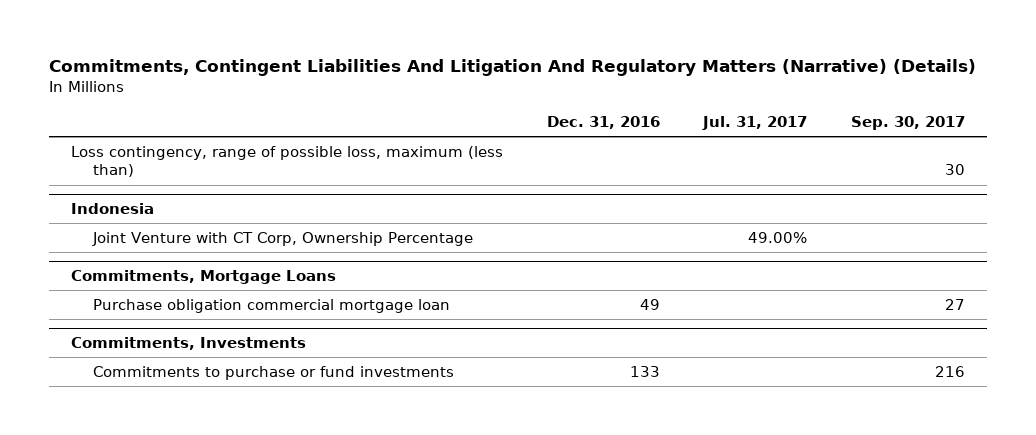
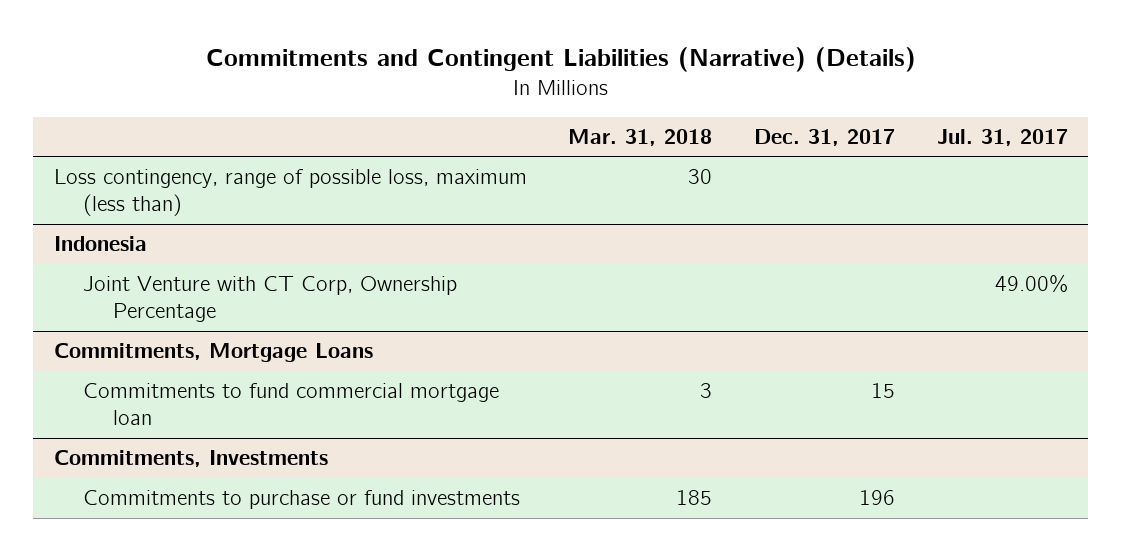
- Commitments, Contingent Liabilities And Litigation And Regulatory Matters (Narrative) (Details)
+ Commitments and Contingent Liabilities (Narrative) (Details)
- | Dec. 31, 2016 | Jul. 31, 2017 | Sep. 30, 2017
+ | Mar. 31, 2018 | Dec. 31, 2017 | Jul. 31, 2017
@ Commitments, Mortgage Loans
- Purchase obligation commercial mortgage loan | 49 | | 27
+ Commitments to fund commercial mortgage loan | 3 | 15 |

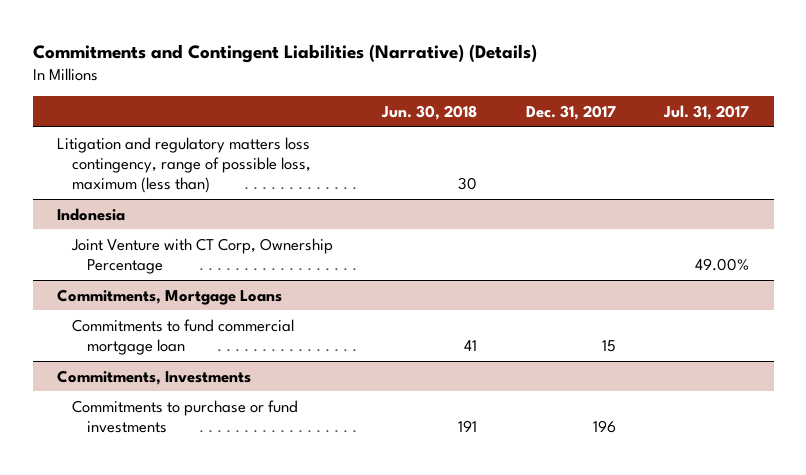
- | Mar. 31, 2018 | Dec. 31, 2017 | Jul. 31, 2017
+ | Jun. 30, 2018 | Dec. 31, 2017 | Jul. 31, 2017
- Loss contingency, range of possible loss, maximum (less than) | 30 | |
+ Litigation and regulatory matters loss contingency, range of possible loss, maximum (less than) | 30 | |

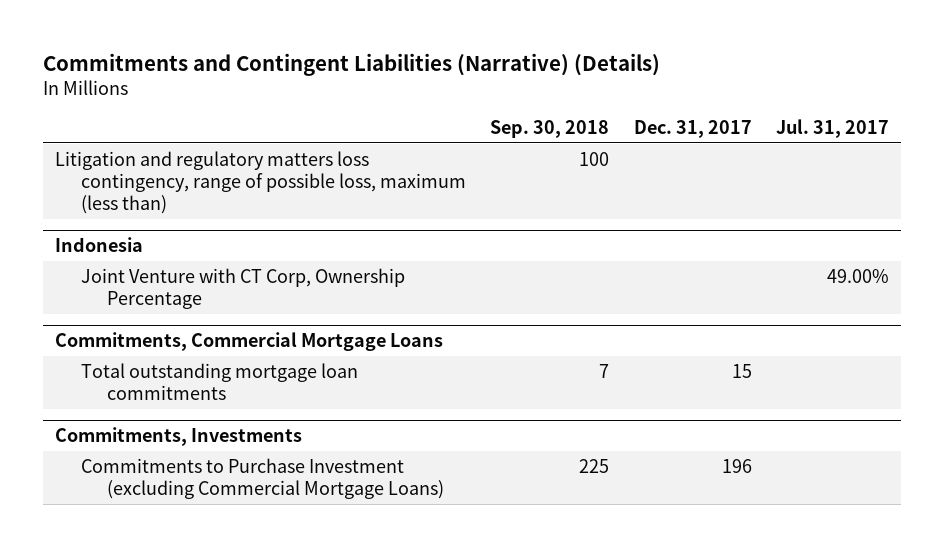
- | Jun. 30, 2018 | Dec. 31, 2017 | Jul. 31, 2017
+ | Sep. 30, 2018 | Dec. 31, 2017 | Jul. 31, 2017
- Commitments, Mortgage Loans
- Commitments to fund commercial mortgage loan | 41 | 15 |
+ Commitments, Commercial Mortgage Loans
+ Total outstanding mortgage loan commitments | 7 | 15 |
@ Commitments, Investments
- Commitments to purchase or fund investments | 191 | 196 |
+ Commitments to Purchase Investment (excluding Commercial Mortgage Loans) | 225 | 196 |

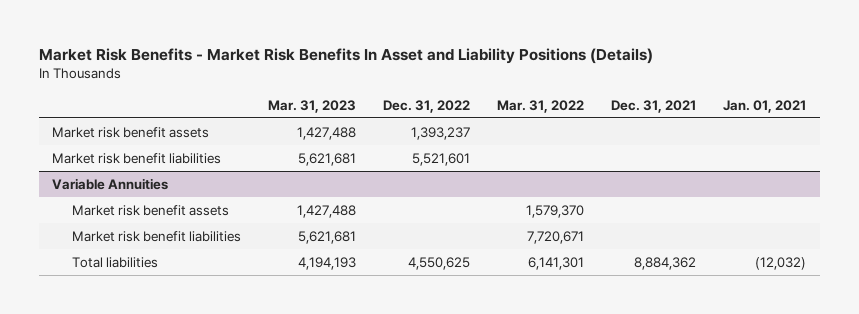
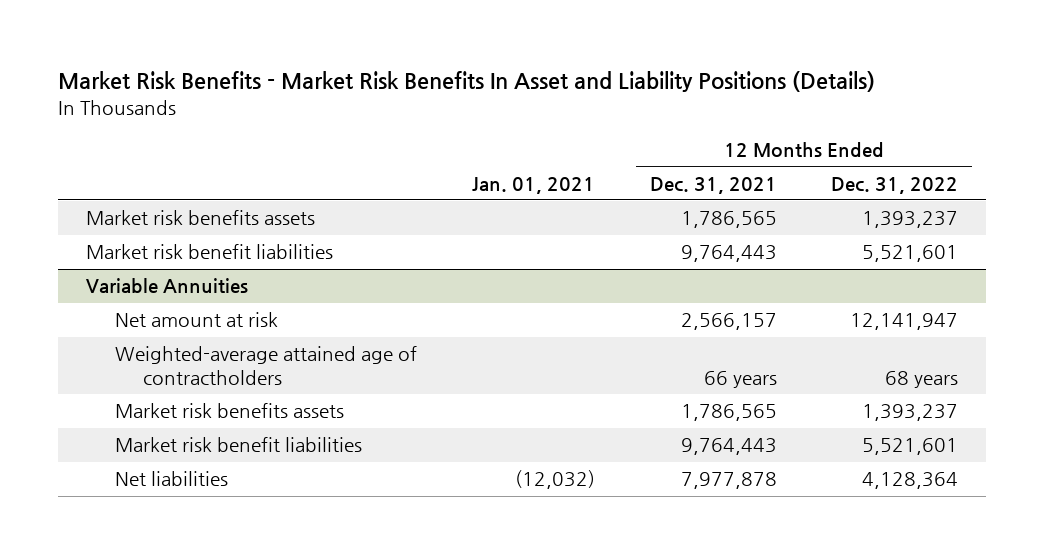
- | Mar. 31, 2023 | Dec. 31, 2022 | Mar. 31, 2022 | Dec. 31, 2021 | Jan. 01, 2021
+ | Jan. 01, 2021 | 12 Months Ended Dec. 31, 2021 | 12 Months Ended Dec. 31, 2022
- Market risk benefit assets | 1,427,488 | 1,393,237 | | |
+ Market risk benefits assets | | 1,786,565 | 1,393,237
@ Variable Annuities
- Market risk benefit assets | 1,427,488 | | 1,579,370 | |
+ Net amount at risk | | 2,566,157 | 12,141,947
+ Weighted-average attained age of contractholders | | 66 years | 68 years
+ Market risk benefits assets | | 1,786,565 | 1,393,237
- Total liabilities | 4,194,193 | 4,550,625 | 6,141,301 | 8,884,362 | (12,032)
+ Net liabilities | (12,032) | 7,977,878 | 4,128,364

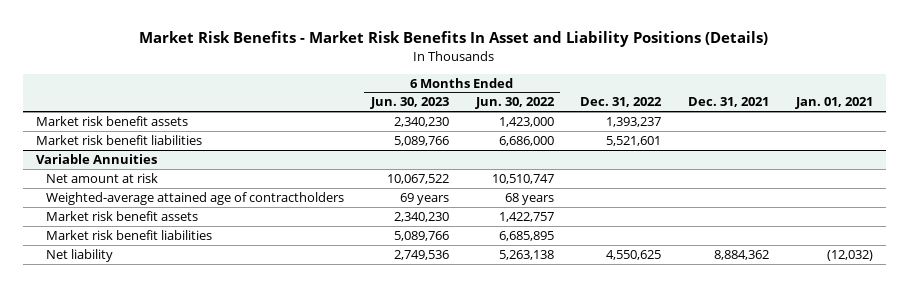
- | Jan. 01, 2021 | 12 Months Ended Dec. 31, 2021 | 12 Months Ended Dec. 31, 2022
+ | 6 Months Ended Jun. 30, 2023 | 6 Months Ended Jun. 30, 2022 | Dec. 31, 2022 | Dec. 31, 2021 | Jan. 01, 2021
- Market risk benefits assets | | 1,786,565 | 1,393,237
+ Market risk benefit assets | 2,340,230 | 1,423,000 | 1,393,237 | |
@ Variable Annuities
- Market risk benefits assets | | 1,786,565 | 1,393,237
+ Market risk benefit assets | 2,340,230 | 1,422,757 | | |
- Net liabilities | (12,032) | 7,977,878 | 4,128,364
+ Net liability | 2,749,536 | 5,263,138 | 4,550,625 | 8,884,362 | (12,032)

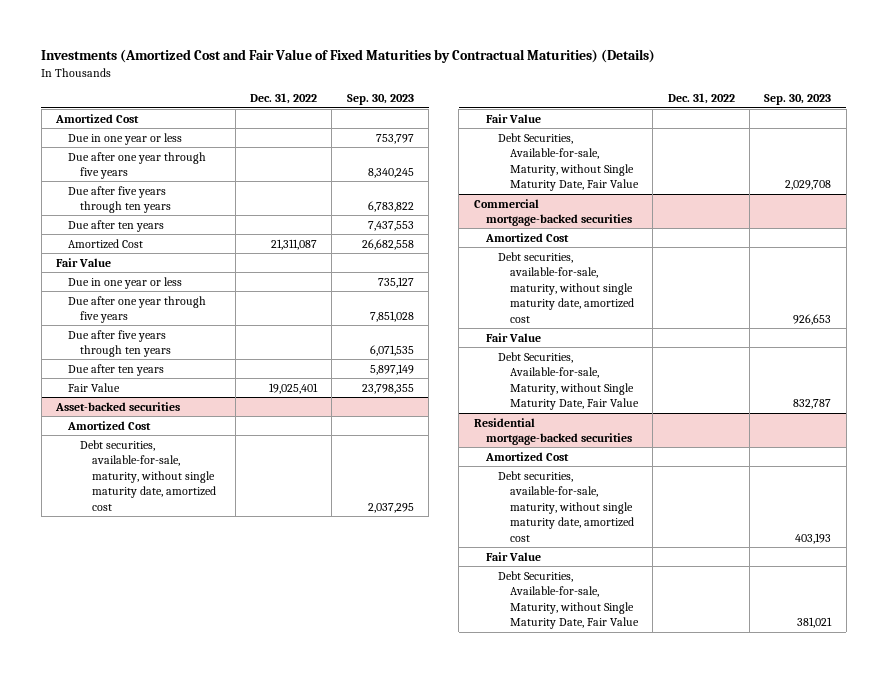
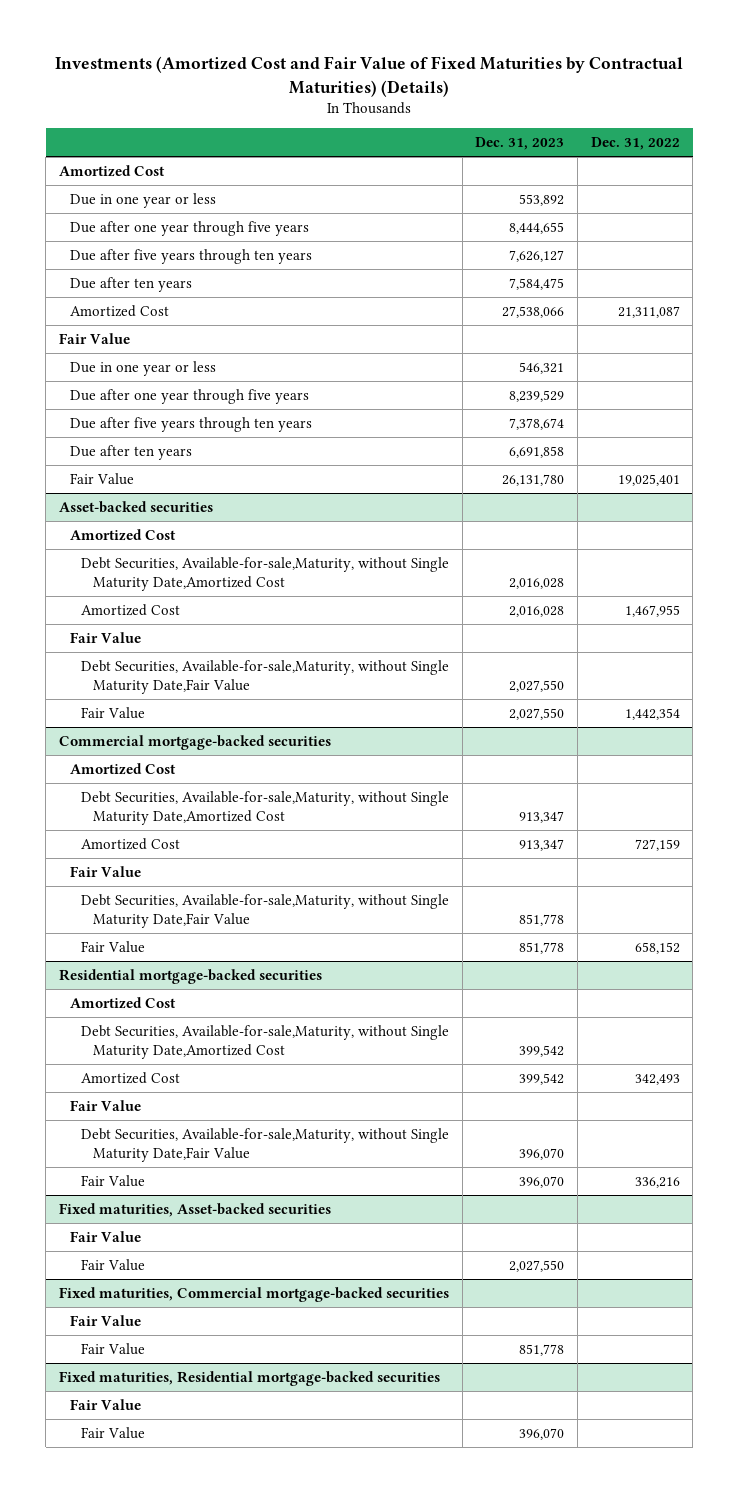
- | Dec. 31, 2022 | Sep. 30, 2023
+ | Dec. 31, 2023 | Dec. 31, 2022
@ Asset-backed securities
- Debt securities, available-for-sale, maturity, without single maturity date, amortized cost | | 2,037,295
+ Debt Securities, Available-for-sale,Maturity, without Single Maturity Date,Amortized Cost | 2,016,028 |
+ Amortized Cost | 2,016,028 | 1,467,955
- Debt Securities, Available-for-sale, Maturity, without Single Maturity Date, Fair Value | | 2,029,708
+ Debt Securities, Available-for-sale,Maturity, without Single Maturity Date,Fair Value | 2,027,550 |
+ Fair Value | 2,027,550 | 1,442,354
@ Commercial mortgage-backed securities
- Debt securities, available-for-sale, maturity, without single maturity date, amortized cost | | 926,653
+ Debt Securities, Available-for-sale,Maturity, without Single Maturity Date,Amortized Cost | 913,347 |
+ Amortized Cost | 913,347 | 727,159
- Debt Securities, Available-for-sale, Maturity, without Single Maturity Date, Fair Value | | 832,787
+ Debt Securities, Available-for-sale,Maturity, without Single Maturity Date,Fair Value | 851,778 |
+ Fair Value | 851,778 | 658,152
@ Residential mortgage-backed securities
- Debt securities, available-for-sale, maturity, without single maturity date, amortized cost | | 403,193
+ Debt Securities, Available-for-sale,Maturity, without Single Maturity Date,Amortized Cost | 399,542 |
+ Amortized Cost | 399,542 | 342,493
- Debt Securities, Available-for-sale, Maturity, without Single Maturity Date, Fair Value | | 381,021
+ Debt Securities, Available-for-sale,Maturity, without Single Maturity Date,Fair Value | 396,070 |
+ Fair Value | 396,070 | 336,216
+ Fixed maturities, Asset-backed securities
+ Fair Value
+ Fair Value | 2,027,550 |
+ Fixed maturities, Commercial mortgage-backed securities
+ Fair Value
+ Fair Value | 851,778 |
+ Fixed maturities, Residential mortgage-backed securities
+ Fair Value
+ Fair Value | 396,070 |

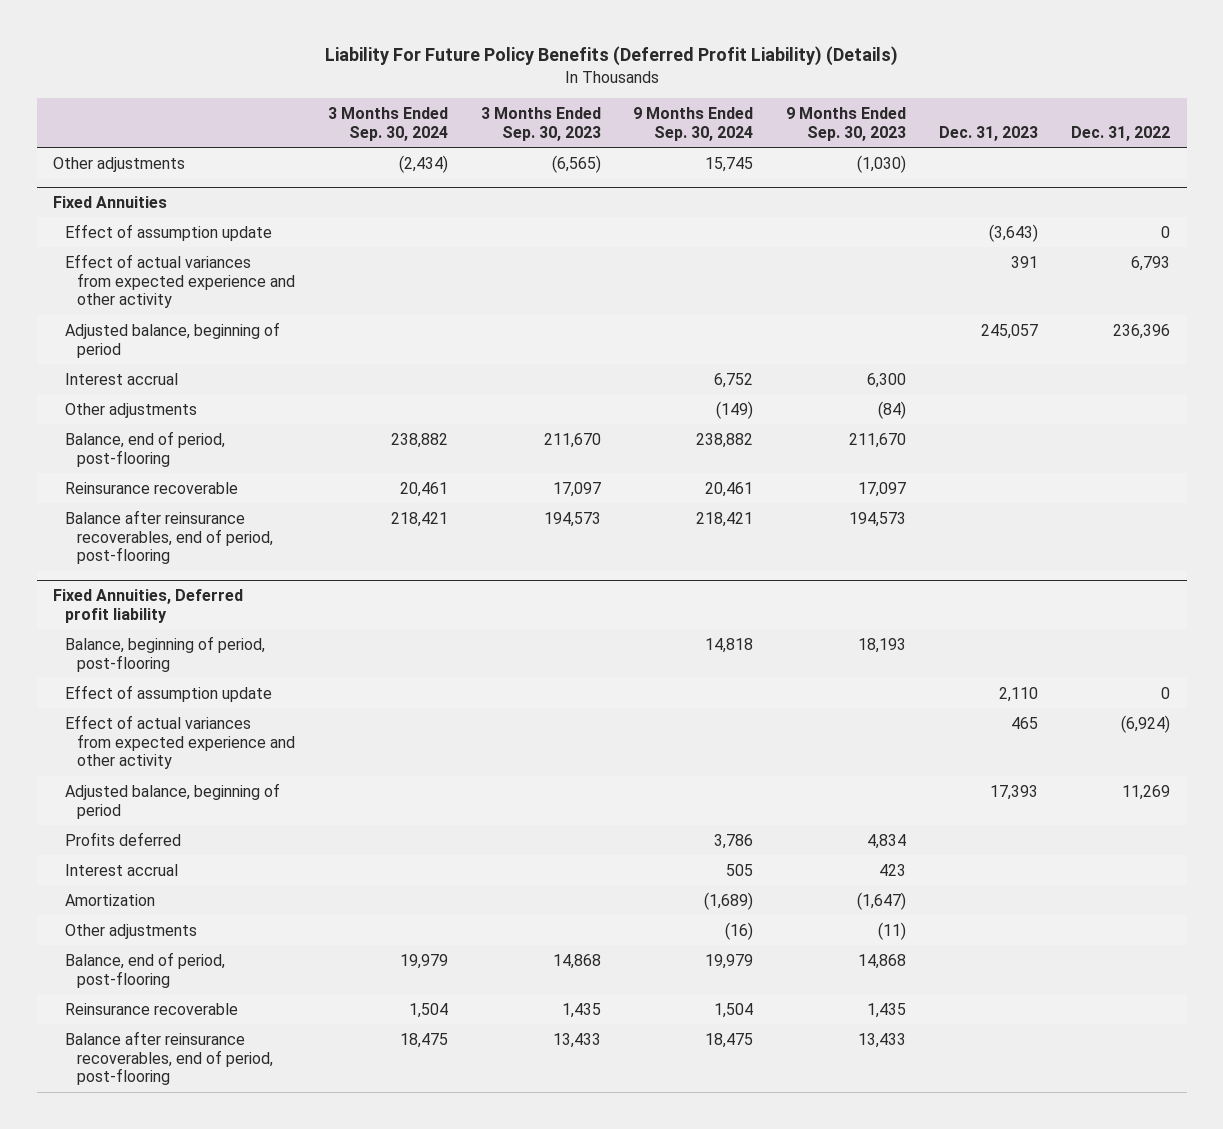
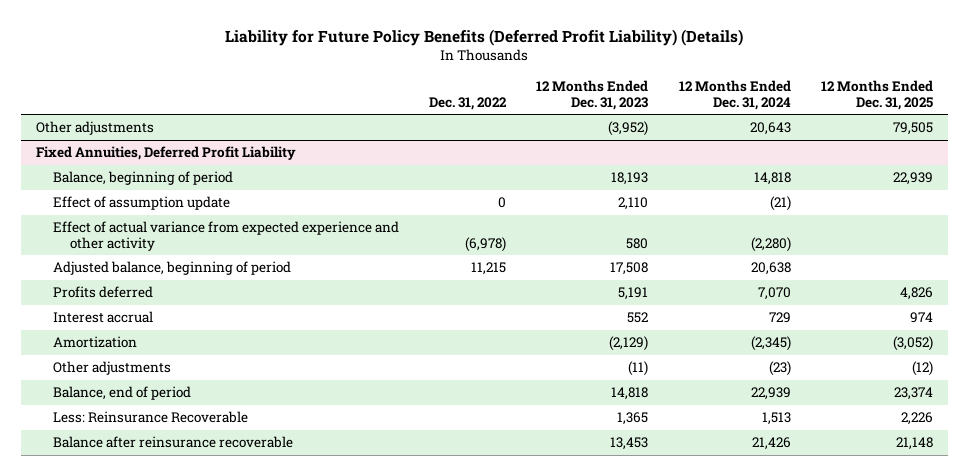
- Liability For Future Policy Benefits (Deferred Profit Liability) (Details)
+ Liability for Future Policy Benefits (Deferred Profit Liability) (Details)
- | 3 Months Ended Sep. 30, 2024 | 3 Months Ended Sep. 30, 2023 | 9 Months Ended Sep. 30, 2024 | 9 Months Ended Sep. 30, 2023 | Dec. 31, 2023 | Dec. 31, 2022
+ | Dec. 31, 2022 | 12 Months Ended Dec. 31, 2023 | 12 Months Ended Dec. 31, 2024 | 12 Months Ended Dec. 31, 2025
- Fixed Annuities
- Effect of assumption update | | | | | (3,643) | 0
- Effect of actual variances from expected experience and other activity | | | | | 391 | 6,793
- Adjusted balance, beginning of period | | | | | 245,057 | 236,396
- Interest accrual | | | 6,752 | 6,300 | |
- Other adjustments | | | (149) | (84) | |
- Balance, end of period, post-flooring | 238,882 | 211,670 | 238,882 | 211,670 | |
- Reinsurance recoverable | 20,461 | 17,097 | 20,461 | 17,097 | |
- Balance after reinsurance recoverables, end of period, post-flooring | 218,421 | 194,573 | 218,421 | 194,573 | |
- Fixed Annuities, Deferred profit liability
- Balance, beginning of period, post-flooring | | | 14,818 | 18,193 | |
+ Fixed Annuities, Deferred Profit Liability
+ Balance, beginning of period | | 18,193 | 14,818 | 22,939
- Effect of actual variances from expected experience and other activity | | | | | 465 | (6,924)
- Adjusted balance, beginning of period | | | | | 17,393 | 11,269
+ Effect of actual variance from expected experience and other activity | (6,978) | 580 | (2,280) |
+ Adjusted balance, beginning of period | 11,215 | 17,508 | 20,638 |
- Balance, end of period, post-flooring | 19,979 | 14,868 | 19,979 | 14,868 | |
- Reinsurance recoverable | 1,504 | 1,435 | 1,504 | 1,435 | |
- Balance after reinsurance recoverables, end of period, post-flooring | 18,475 | 13,433 | 18,475 | 13,433 | |
+ Balance, end of period | | 14,818 | 22,939 | 23,374
+ Less: Reinsurance Recoverable | | 1,365 | 1,513 | 2,226
+ Balance after reinsurance recoverable | | 13,453 | 21,426 | 21,148

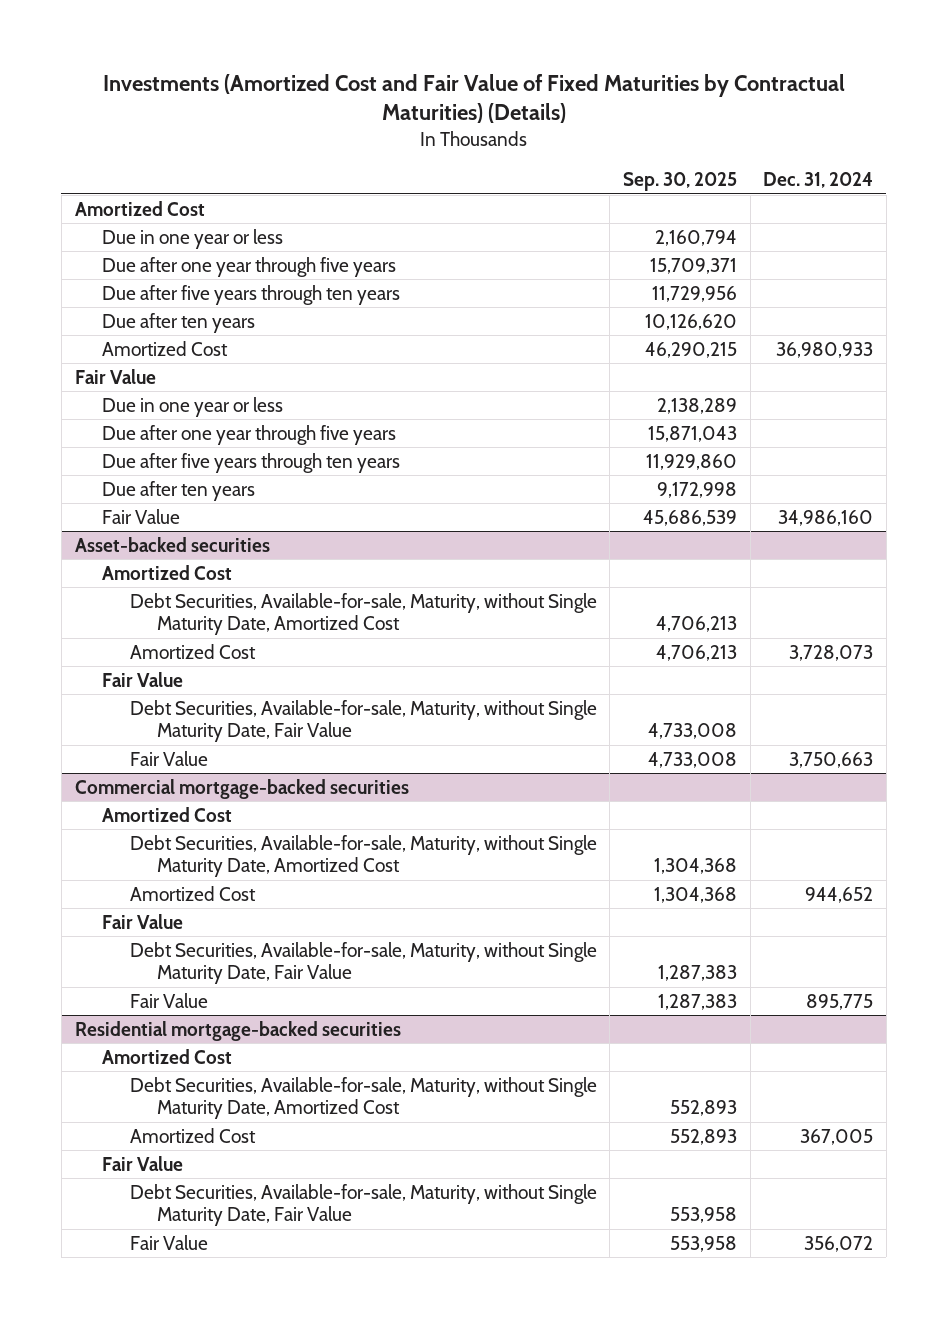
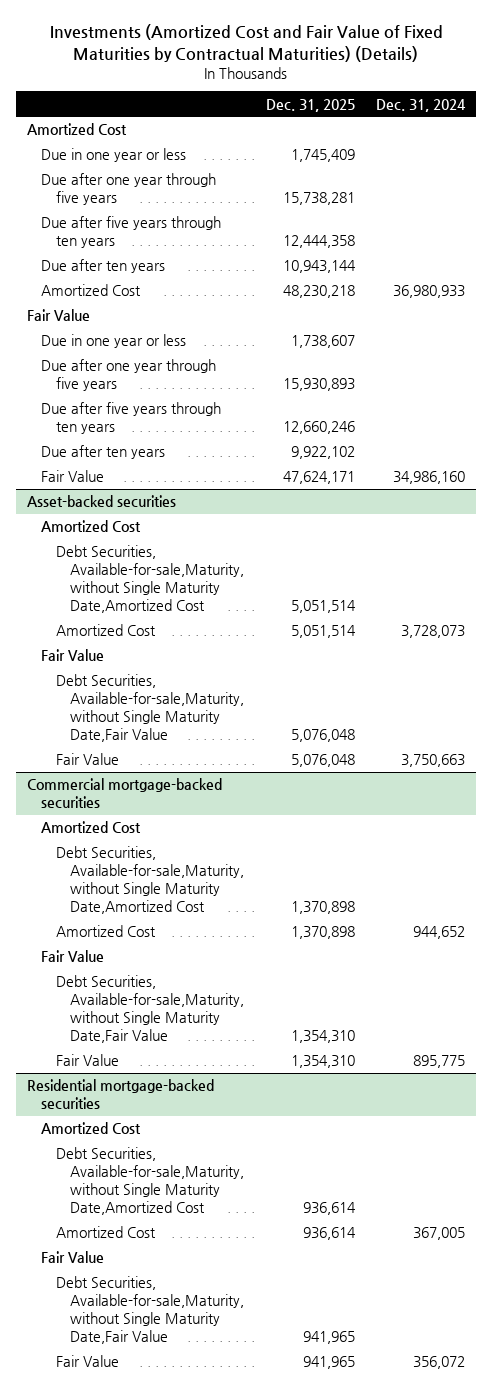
- | Sep. 30, 2025 | Dec. 31, 2024
+ | Dec. 31, 2025 | Dec. 31, 2024
@ Asset-backed securities
- Debt Securities, Available-for-sale, Maturity, without Single Maturity Date, Amortized Cost | 4,706,213 |
+ Debt Securities, Available-for-sale,Maturity, without Single Maturity Date,Amortized Cost | 5,051,514 |
- Debt Securities, Available-for-sale, Maturity, without Single Maturity Date, Fair Value | 4,733,008 |
+ Debt Securities, Available-for-sale,Maturity, without Single Maturity Date,Fair Value | 5,076,048 |
@ Commercial mortgage-backed securities
- Debt Securities, Available-for-sale, Maturity, without Single Maturity Date, Amortized Cost | 1,304,368 |
+ Debt Securities, Available-for-sale,Maturity, without Single Maturity Date,Amortized Cost | 1,370,898 |
- Debt Securities, Available-for-sale, Maturity, without Single Maturity Date, Fair Value | 1,287,383 |
+ Debt Securities, Available-for-sale,Maturity, without Single Maturity Date,Fair Value | 1,354,310 |
@ Residential mortgage-backed securities
- Debt Securities, Available-for-sale, Maturity, without Single Maturity Date, Amortized Cost | 552,893 |
+ Debt Securities, Available-for-sale,Maturity, without Single Maturity Date,Amortized Cost | 936,614 |
- Debt Securities, Available-for-sale, Maturity, without Single Maturity Date, Fair Value | 553,958 |
+ Debt Securities, Available-for-sale,Maturity, without Single Maturity Date,Fair Value | 941,965 |

